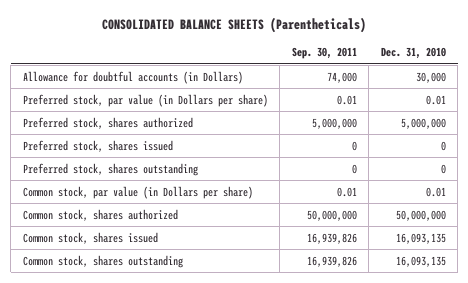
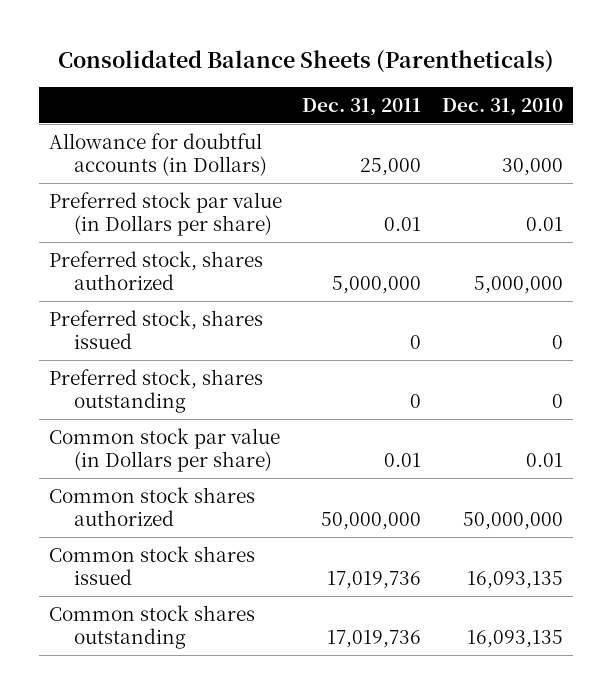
- CONSOLIDATED BALANCE SHEETS (Parentheticals)
+ Consolidated Balance Sheets (Parentheticals)
- | Sep. 30, 2011 | Dec. 31, 2010
+ | Dec. 31, 2011 | Dec. 31, 2010
- Preferred stock, par value (in Dollars per share) | 0.01 | 0.01
+ Preferred stock par value (in Dollars per share) | 0.01 | 0.01
- Common stock, par value (in Dollars per share) | 0.01 | 0.01
- Common stock, shares authorized | 50,000,000 | 50,000,000
- Common stock, shares issued | 16,939,826 | 16,093,135
- Common stock, shares outstanding | 16,939,826 | 16,093,135
+ Common stock par value (in Dollars per share) | 0.01 | 0.01
+ Common stock shares authorized | 50,000,000 | 50,000,000
+ Common stock shares issued | 17,019,736 | 16,093,135
+ Common stock shares outstanding | 17,019,736 | 16,093,135

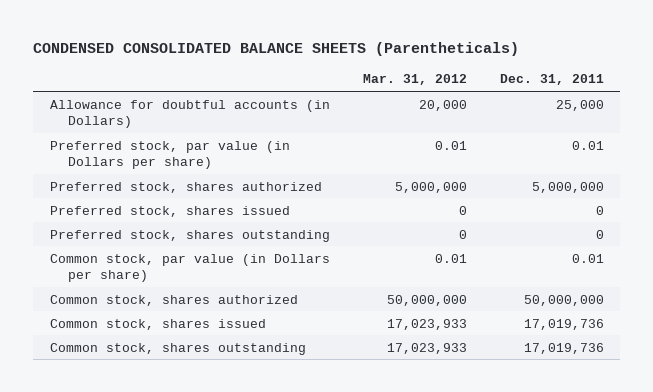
- Consolidated Balance Sheets (Parentheticals)
+ CONDENSED CONSOLIDATED BALANCE SHEETS (Parentheticals)
- | Dec. 31, 2011 | Dec. 31, 2010
+ | Mar. 31, 2012 | Dec. 31, 2011
- Preferred stock par value (in Dollars per share) | 0.01 | 0.01
+ Preferred stock, par value (in Dollars per share) | 0.01 | 0.01
- Common stock par value (in Dollars per share) | 0.01 | 0.01
- Common stock shares authorized | 50,000,000 | 50,000,000
- Common stock shares issued | 17,019,736 | 16,093,135
- Common stock shares outstanding | 17,019,736 | 16,093,135
+ Common stock, par value (in Dollars per share) | 0.01 | 0.01
+ Common stock, shares authorized | 50,000,000 | 50,000,000
+ Common stock, shares issued | 17,023,933 | 17,019,736
+ Common stock, shares outstanding | 17,023,933 | 17,019,736

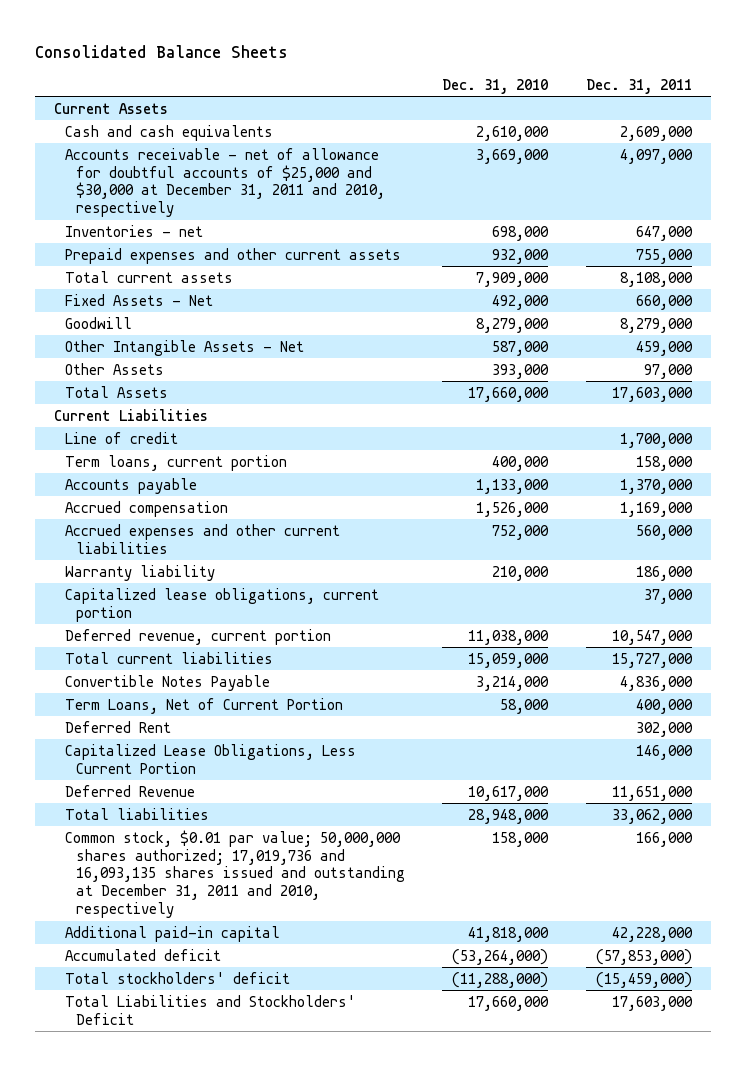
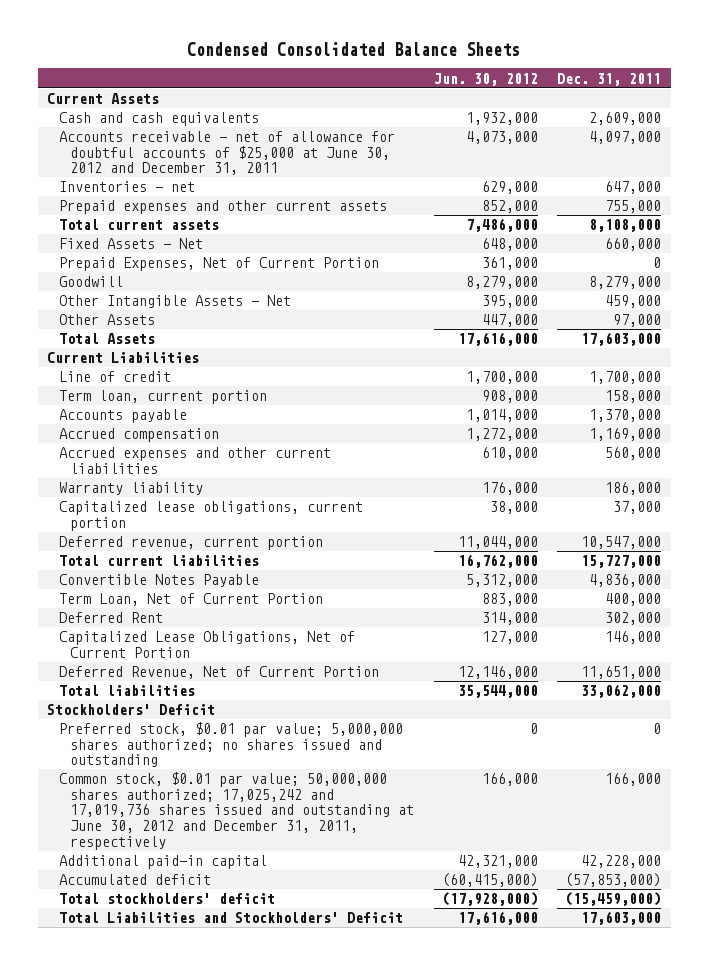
- Consolidated Balance Sheets
+ Condensed Consolidated Balance Sheets
- | Dec. 31, 2010 | Dec. 31, 2011
+ | Jun. 30, 2012 | Dec. 31, 2011
- Accounts receivable - net of allowance for doubtful accounts of $25,000 and $30,000 at December 31, 2011 and 2010, respectively | 3,669,000 | 4,097,000
+ Accounts receivable - net of allowance for doubtful accounts of $25,000 at June 30, 2012 and December 31, 2011 | 4,073,000 | 4,097,000
+ Prepaid Expenses, Net of Current Portion | 361,000 | 0
- Term loans, current portion | 400,000 | 158,000
+ Term loan, current portion | 908,000 | 158,000
- Term Loans, Net of Current Portion | 58,000 | 400,000
+ Term Loan, Net of Current Portion | 883,000 | 400,000
- Capitalized Lease Obligations, Less Current Portion | | 146,000
- Deferred Revenue | 10,617,000 | 11,651,000
+ Capitalized Lease Obligations, Net of Current Portion | 127,000 | 146,000
+ Deferred Revenue, Net of Current Portion | 12,146,000 | 11,651,000
- Common stock, $0.01 par value; 50,000,000 shares authorized; 17,019,736 and 16,093,135 shares issued and outstanding at December 31, 2011 and 2010, respectively | 158,000 | 166,000
+ Stockholders' Deficit
+ Preferred stock, $0.01 par value; 5,000,000 shares authorized; no shares issued and outstanding | 0 | 0
+ Common stock, $0.01 par value; 50,000,000 shares authorized; 17,025,242 and 17,019,736 shares issued and outstanding at June 30, 2012 and December 31, 2011, respectively | 166,000 | 166,000

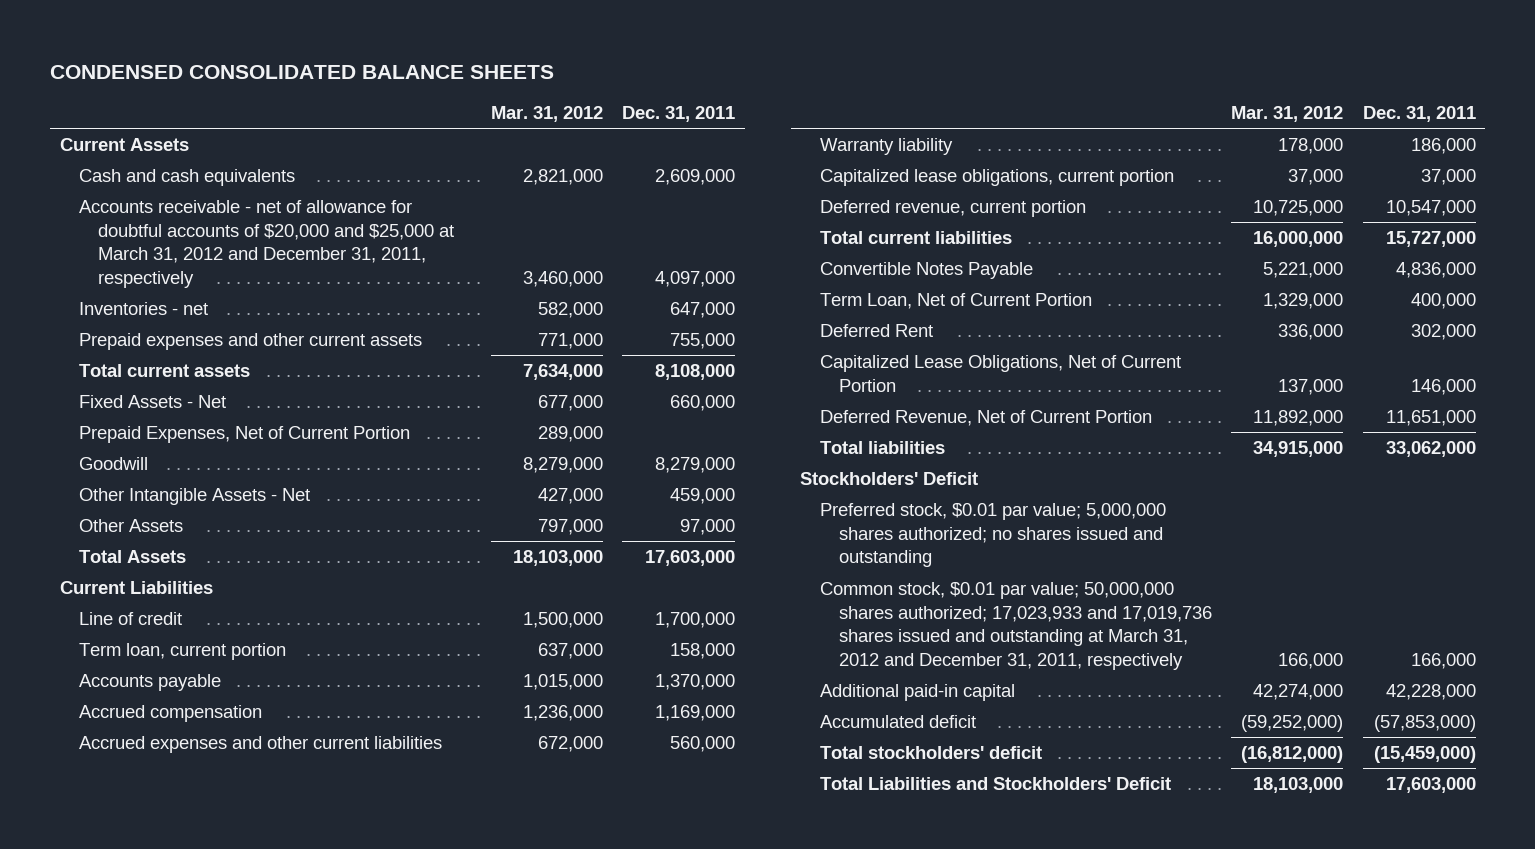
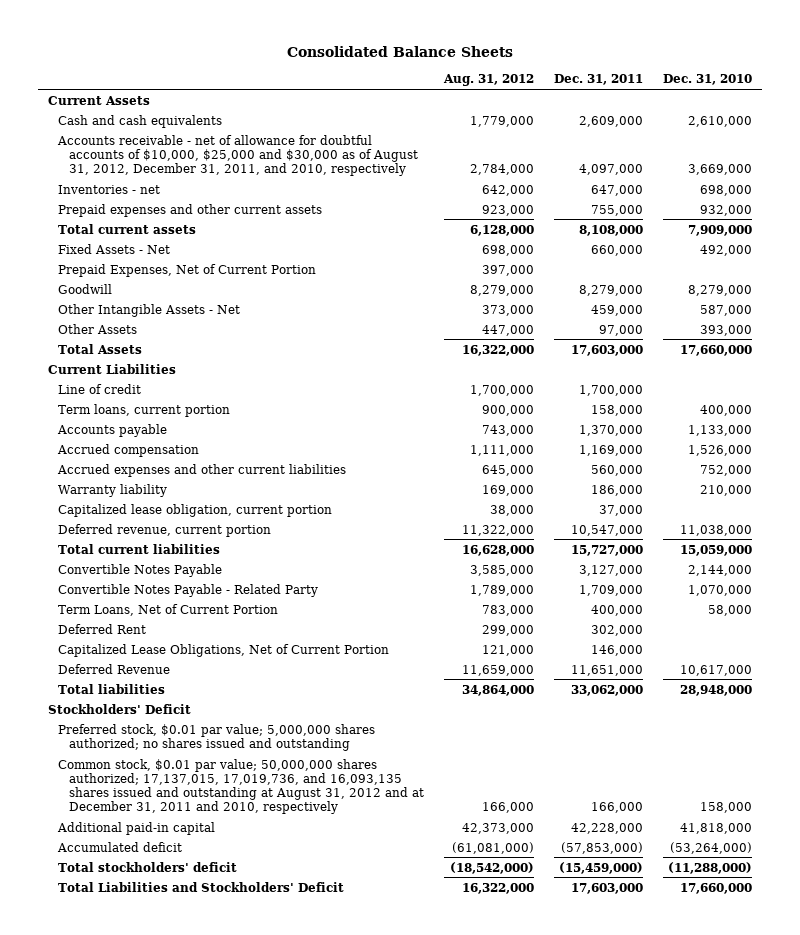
- CONDENSED CONSOLIDATED BALANCE SHEETS
+ Consolidated Balance Sheets
- | Mar. 31, 2012 | Dec. 31, 2011
+ | Aug. 31, 2012 | Dec. 31, 2011 | Dec. 31, 2010
- Accounts receivable - net of allowance for doubtful accounts of $20,000 and $25,000 at March 31, 2012 and December 31, 2011, respectively | 3,460,000 | 4,097,000
+ Accounts receivable - net of allowance for doubtful accounts of $10,000, $25,000 and $30,000 as of August 31, 2012, December 31, 2011, and 2010, respectively | 2,784,000 | 4,097,000 | 3,669,000
- Term loan, current portion | 637,000 | 158,000
+ Term loans, current portion | 900,000 | 158,000 | 400,000
- Capitalized lease obligations, current portion | 37,000 | 37,000
+ Capitalized lease obligation, current portion | 38,000 | 37,000 |
- Convertible Notes Payable | 5,221,000 | 4,836,000
- Term Loan, Net of Current Portion | 1,329,000 | 400,000
+ Convertible Notes Payable | 3,585,000 | 3,127,000 | 2,144,000
+ Convertible Notes Payable - Related Party | 1,789,000 | 1,709,000 | 1,070,000
+ Term Loans, Net of Current Portion | 783,000 | 400,000 | 58,000
- Deferred Revenue, Net of Current Portion | 11,892,000 | 11,651,000
+ Deferred Revenue | 11,659,000 | 11,651,000 | 10,617,000
- Common stock, $0.01 par value; 50,000,000 shares authorized; 17,023,933 and 17,019,736 shares issued and outstanding at March 31, 2012 and December 31, 2011, respectively | 166,000 | 166,000
+ Common stock, $0.01 par value; 50,000,000 shares authorized; 17,137,015, 17,019,736, and 16,093,135 shares issued and outstanding at August 31, 2012 and at December 31, 2011 and 2010, respectively | 166,000 | 166,000 | 158,000

